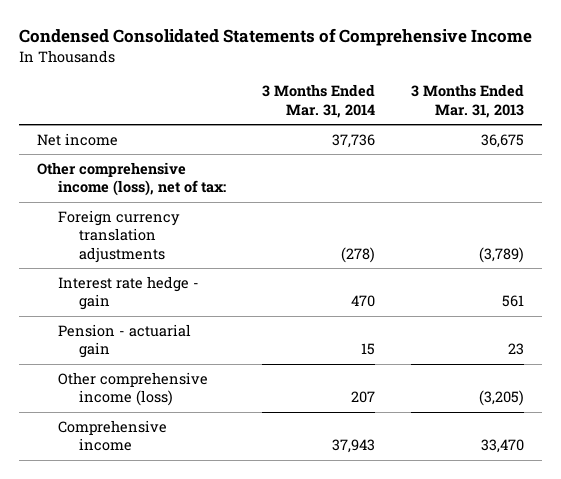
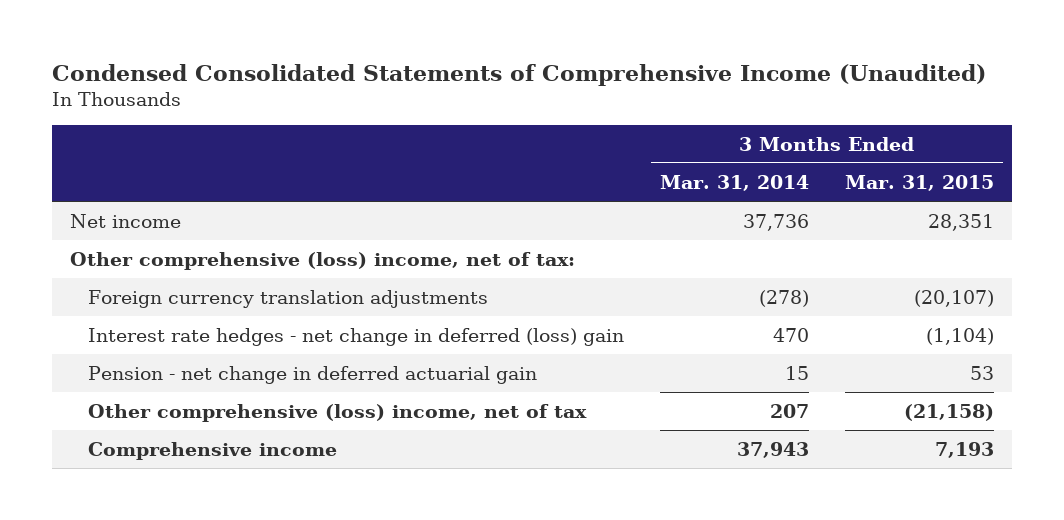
- Condensed Consolidated Statements of Comprehensive Income
+ Condensed Consolidated Statements of Comprehensive Income (Unaudited)
- | 3 Months Ended Mar. 31, 2014 | 3 Months Ended Mar. 31, 2013
+ | 3 Months Ended Mar. 31, 2014 | 3 Months Ended Mar. 31, 2015
- Other comprehensive income (loss), net of tax:
+ Other comprehensive (loss) income, net of tax:
- Interest rate hedge - gain | 470 | 561
- Pension - actuarial gain | 15 | 23
- Other comprehensive income (loss) | 207 | (3,205)
+ Interest rate hedges - net change in deferred (loss) gain | 470 | (1,104)
+ Pension - net change in deferred actuarial gain | 15 | 53
+ Other comprehensive (loss) income, net of tax | 207 | (21,158)

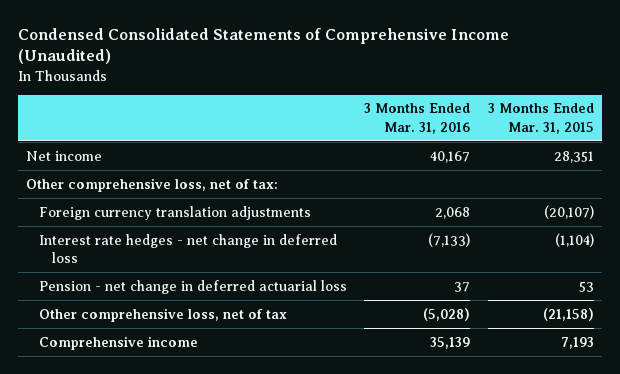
- | 3 Months Ended Mar. 31, 2014 | 3 Months Ended Mar. 31, 2015
+ | 3 Months Ended Mar. 31, 2016 | 3 Months Ended Mar. 31, 2015
- Other comprehensive (loss) income, net of tax:
+ Other comprehensive loss, net of tax:
- Interest rate hedges - net change in deferred (loss) gain | 470 | (1,104)
- Pension - net change in deferred actuarial gain | 15 | 53
- Other comprehensive (loss) income, net of tax | 207 | (21,158)
+ Interest rate hedges - net change in deferred loss | (7,133) | (1,104)
+ Pension - net change in deferred actuarial loss | 37 | 53
+ Other comprehensive loss, net of tax | (5,028) | (21,158)

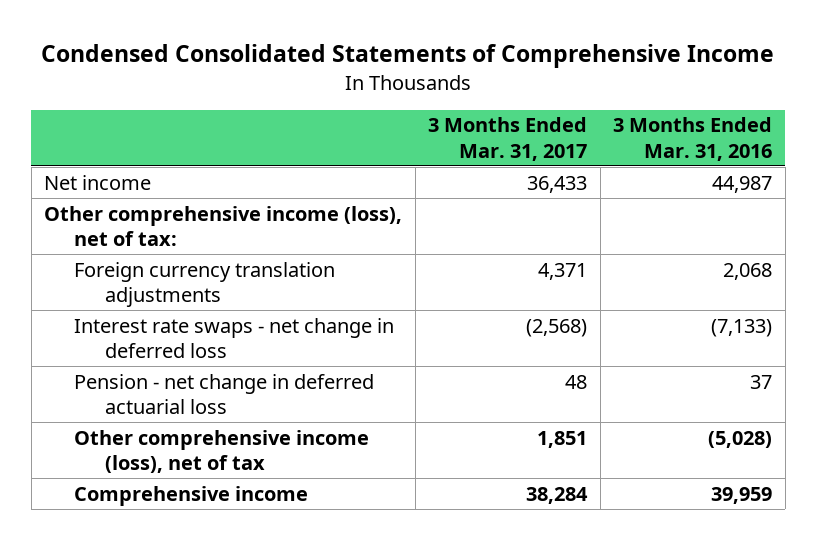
- Condensed Consolidated Statements of Comprehensive Income (Unaudited)
+ Condensed Consolidated Statements of Comprehensive Income
- | 3 Months Ended Mar. 31, 2016 | 3 Months Ended Mar. 31, 2015
+ | 3 Months Ended Mar. 31, 2017 | 3 Months Ended Mar. 31, 2016
- Net income | 40,167 | 28,351
- Other comprehensive loss, net of tax:
+ Net income | 36,433 | 44,987
+ Other comprehensive income (loss), net of tax:
- Interest rate hedges - net change in deferred loss | (7,133) | (1,104)
+ Interest rate swaps - net change in deferred loss | (2,568) | (7,133)
- Other comprehensive loss, net of tax | (5,028) | (21,158)
- Comprehensive income | 35,139 | 7,193
+ Other comprehensive income (loss), net of tax | 1,851 | (5,028)
+ Comprehensive income | 38,284 | 39,959

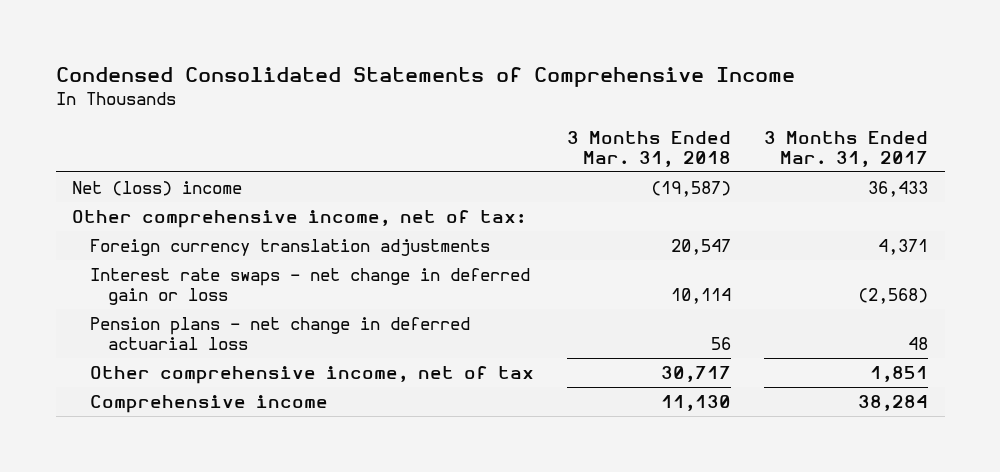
- | 3 Months Ended Mar. 31, 2017 | 3 Months Ended Mar. 31, 2016
+ | 3 Months Ended Mar. 31, 2018 | 3 Months Ended Mar. 31, 2017
- Net income | 36,433 | 44,987
- Other comprehensive income (loss), net of tax:
+ Net (loss) income | (19,587) | 36,433
+ Other comprehensive income, net of tax:
- Interest rate swaps - net change in deferred loss | (2,568) | (7,133)
- Pension - net change in deferred actuarial loss | 48 | 37
- Other comprehensive income (loss), net of tax | 1,851 | (5,028)
+ Interest rate swaps - net change in deferred gain or loss | 10,114 | (2,568)
+ Pension plans - net change in deferred actuarial loss | 56 | 48
+ Other comprehensive income, net of tax | 30,717 | 1,851

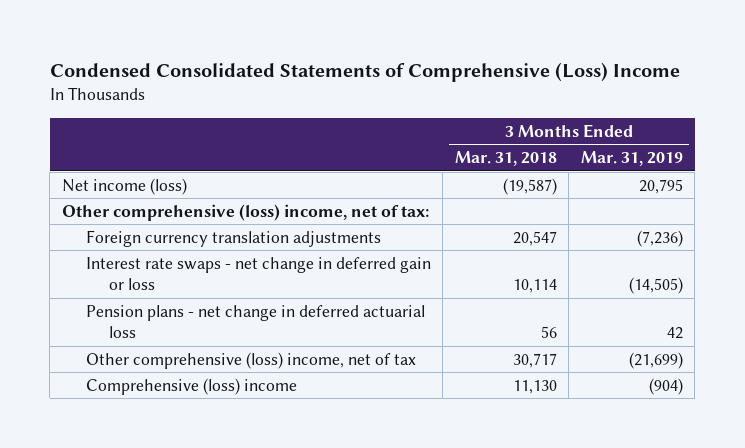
- Condensed Consolidated Statements of Comprehensive Income
+ Condensed Consolidated Statements of Comprehensive (Loss) Income
- | 3 Months Ended Mar. 31, 2018 | 3 Months Ended Mar. 31, 2017
+ | 3 Months Ended Mar. 31, 2018 | 3 Months Ended Mar. 31, 2019
- Net (loss) income | (19,587) | 36,433
- Other comprehensive income, net of tax:
+ Net income (loss) | (19,587) | 20,795
+ Other comprehensive (loss) income, net of tax:
- Other comprehensive income, net of tax | 30,717 | 1,851
- Comprehensive income | 11,130 | 38,284
+ Other comprehensive (loss) income, net of tax | 30,717 | (21,699)
+ Comprehensive (loss) income | 11,130 | (904)

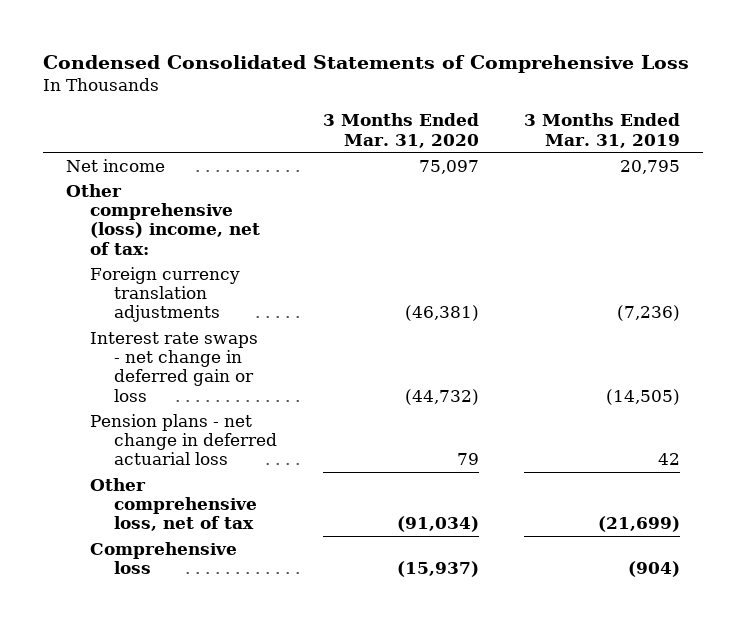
- Condensed Consolidated Statements of Comprehensive (Loss) Income
+ Condensed Consolidated Statements of Comprehensive Loss
- | 3 Months Ended Mar. 31, 2018 | 3 Months Ended Mar. 31, 2019
+ | 3 Months Ended Mar. 31, 2020 | 3 Months Ended Mar. 31, 2019
- Net income (loss) | (19,587) | 20,795
+ Net income | 75,097 | 20,795
- Other comprehensive (loss) income, net of tax | 30,717 | (21,699)
- Comprehensive (loss) income | 11,130 | (904)
+ Other comprehensive loss, net of tax | (91,034) | (21,699)
+ Comprehensive loss | (15,937) | (904)

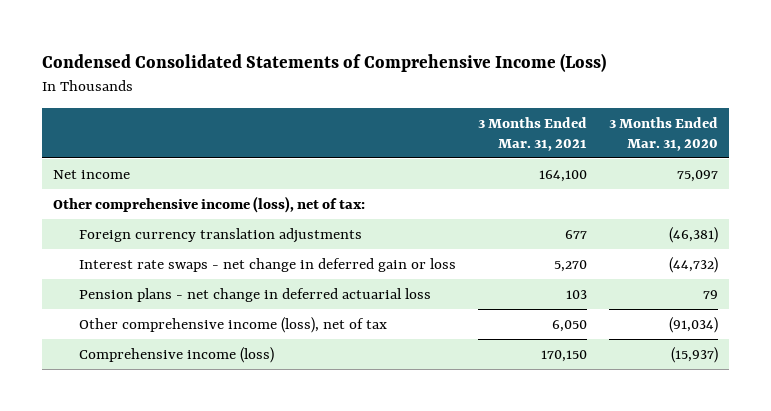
- Condensed Consolidated Statements of Comprehensive Loss
+ Condensed Consolidated Statements of Comprehensive Income (Loss)
- | 3 Months Ended Mar. 31, 2020 | 3 Months Ended Mar. 31, 2019
+ | 3 Months Ended Mar. 31, 2021 | 3 Months Ended Mar. 31, 2020
- Other comprehensive (loss) income, net of tax:
+ Other comprehensive income (loss), net of tax:
- Other comprehensive loss, net of tax | (91,034) | (21,699)
- Comprehensive loss | (15,937) | (904)
+ Other comprehensive income (loss), net of tax | 6,050 | (91,034)
+ Comprehensive income (loss) | 170,150 | (15,937)

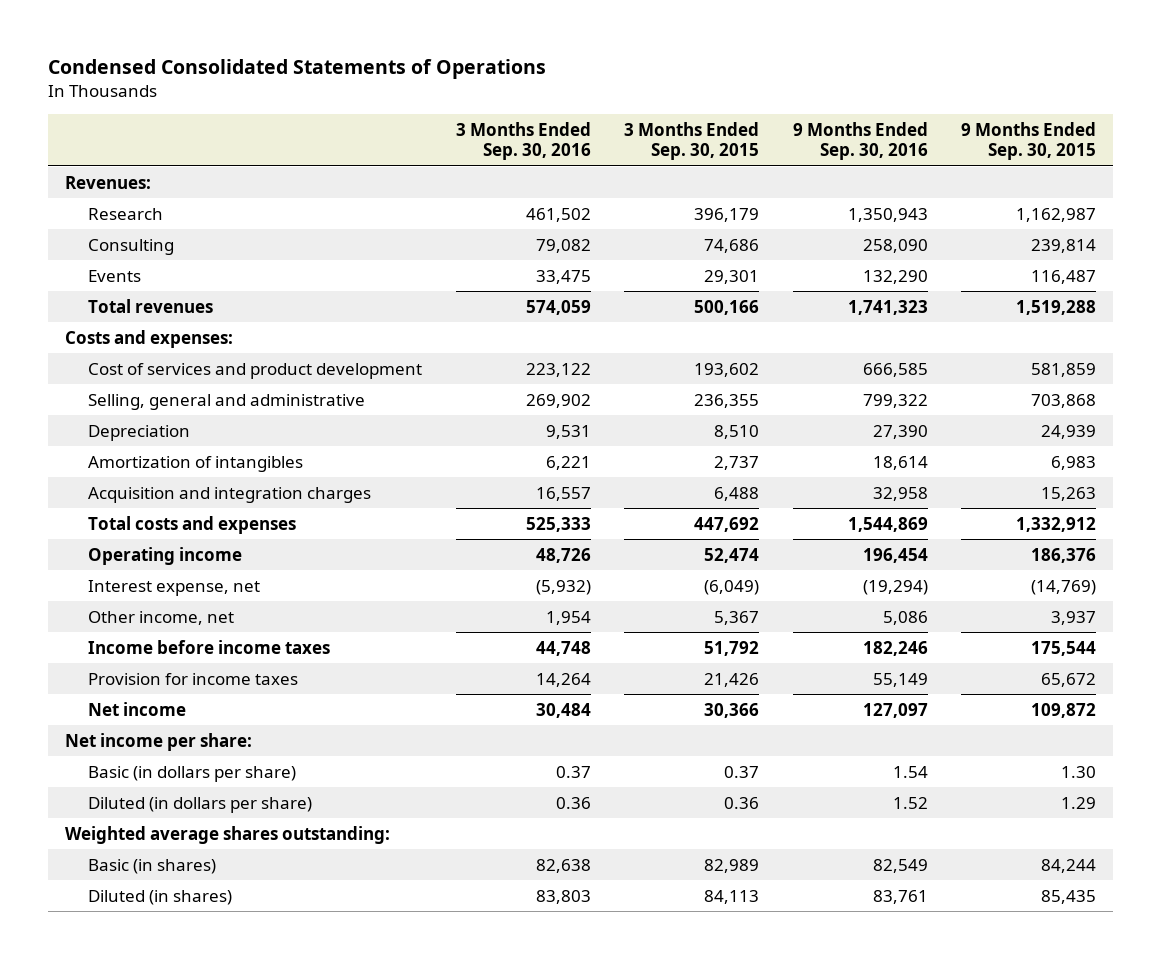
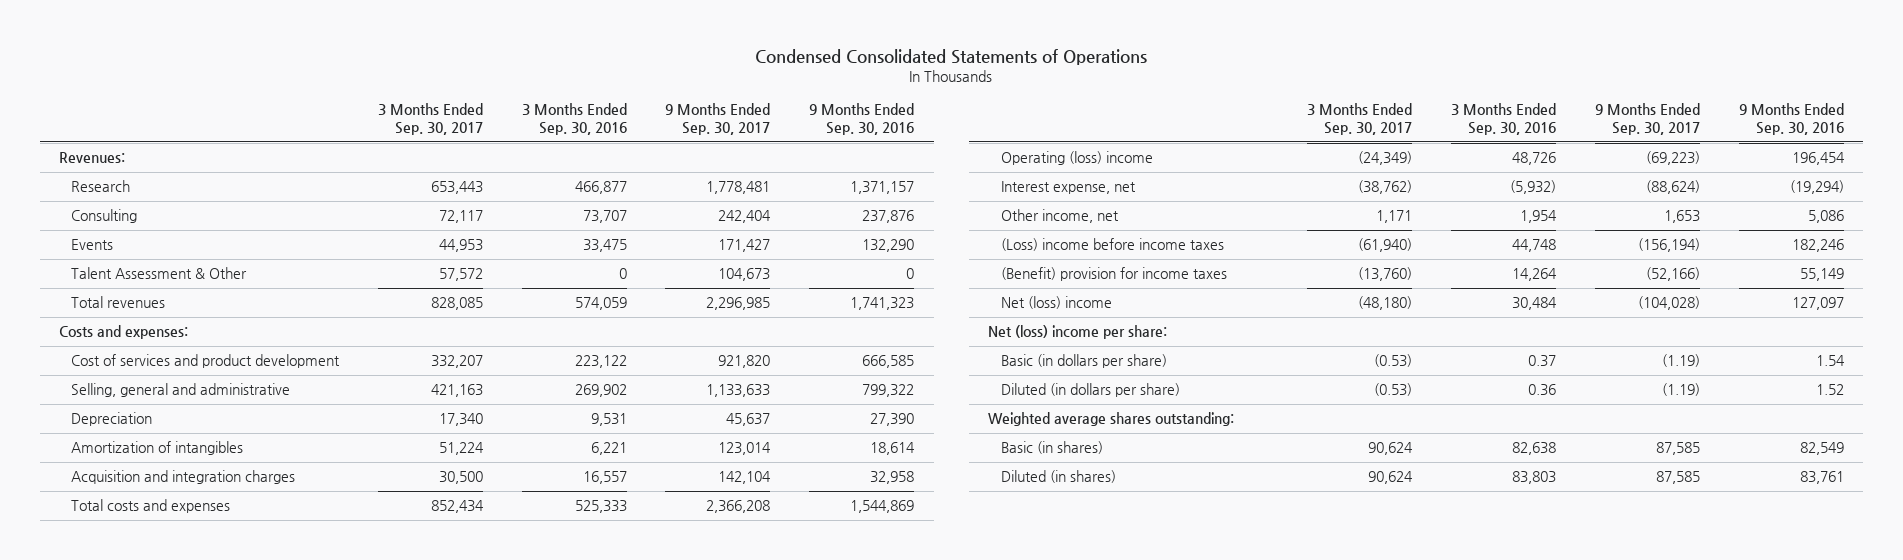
- | 3 Months Ended Sep. 30, 2016 | 3 Months Ended Sep. 30, 2015 | 9 Months Ended Sep. 30, 2016 | 9 Months Ended Sep. 30, 2015
+ | 3 Months Ended Sep. 30, 2017 | 3 Months Ended Sep. 30, 2016 | 9 Months Ended Sep. 30, 2017 | 9 Months Ended Sep. 30, 2016
- Research | 461,502 | 396,179 | 1,350,943 | 1,162,987
- Consulting | 79,082 | 74,686 | 258,090 | 239,814
+ Research | 653,443 | 466,877 | 1,778,481 | 1,371,157
+ Consulting | 72,117 | 73,707 | 242,404 | 237,876
+ Talent Assessment & Other | 57,572 | 0 | 104,673 | 0
- Operating income | 48,726 | 52,474 | 196,454 | 186,376
+ Operating (loss) income | (24,349) | 48,726 | (69,223) | 196,454
- Income before income taxes | 44,748 | 51,792 | 182,246 | 175,544
- Provision for income taxes | 14,264 | 21,426 | 55,149 | 65,672
- Net income | 30,484 | 30,366 | 127,097 | 109,872
- Net income per share:
+ (Loss) income before income taxes | (61,940) | 44,748 | (156,194) | 182,246
+ (Benefit) provision for income taxes | (13,760) | 14,264 | (52,166) | 55,149
+ Net (loss) income | (48,180) | 30,484 | (104,028) | 127,097
+ Net (loss) income per share:

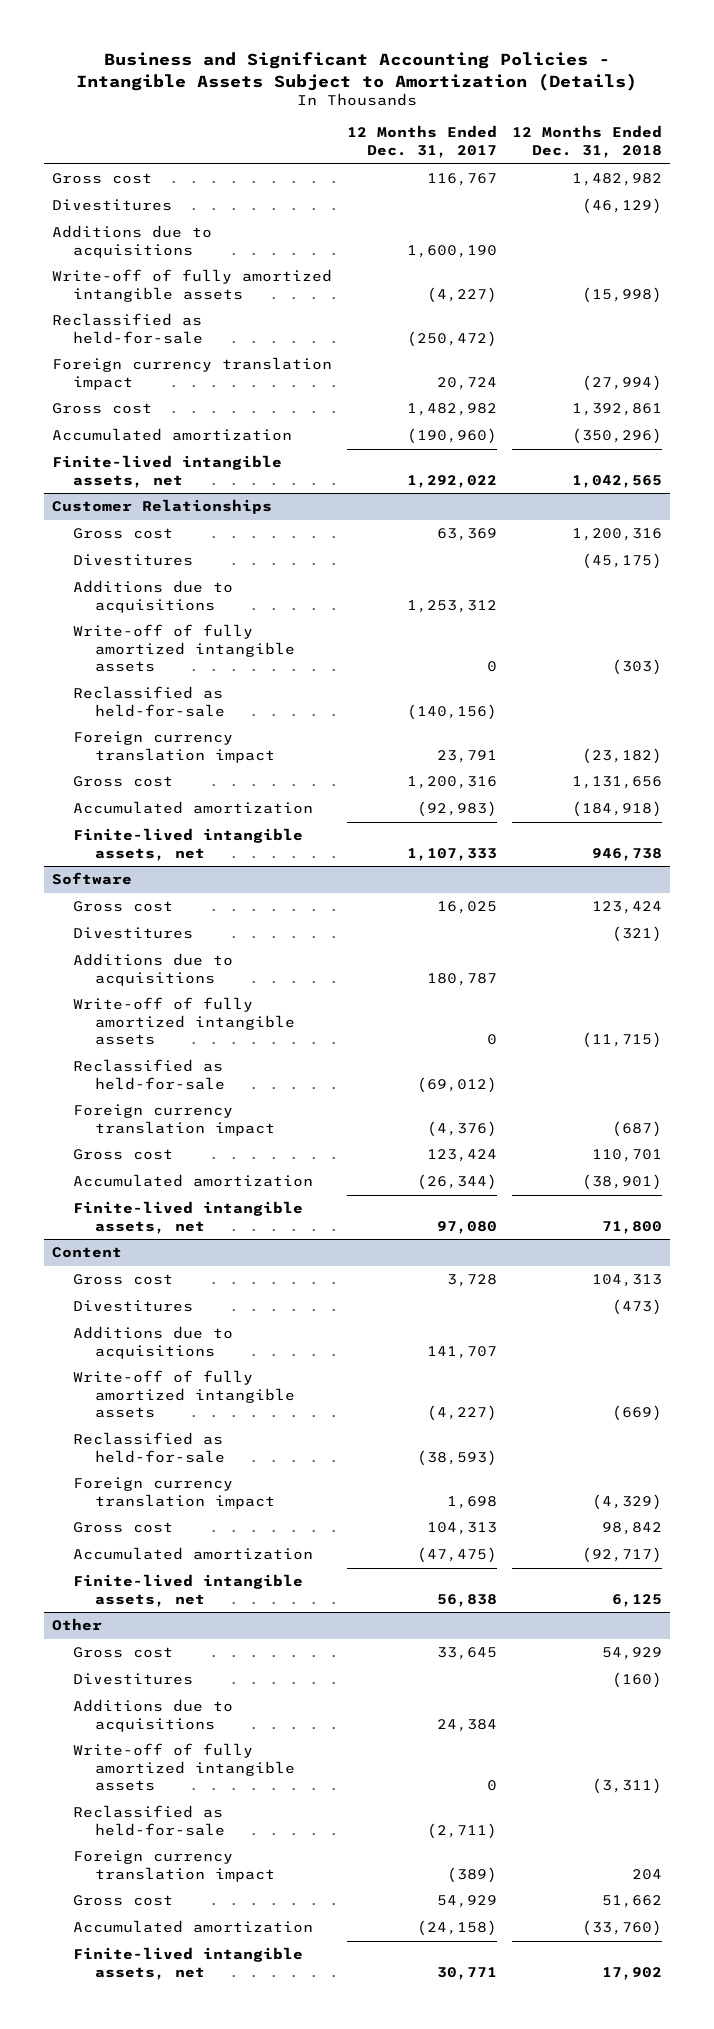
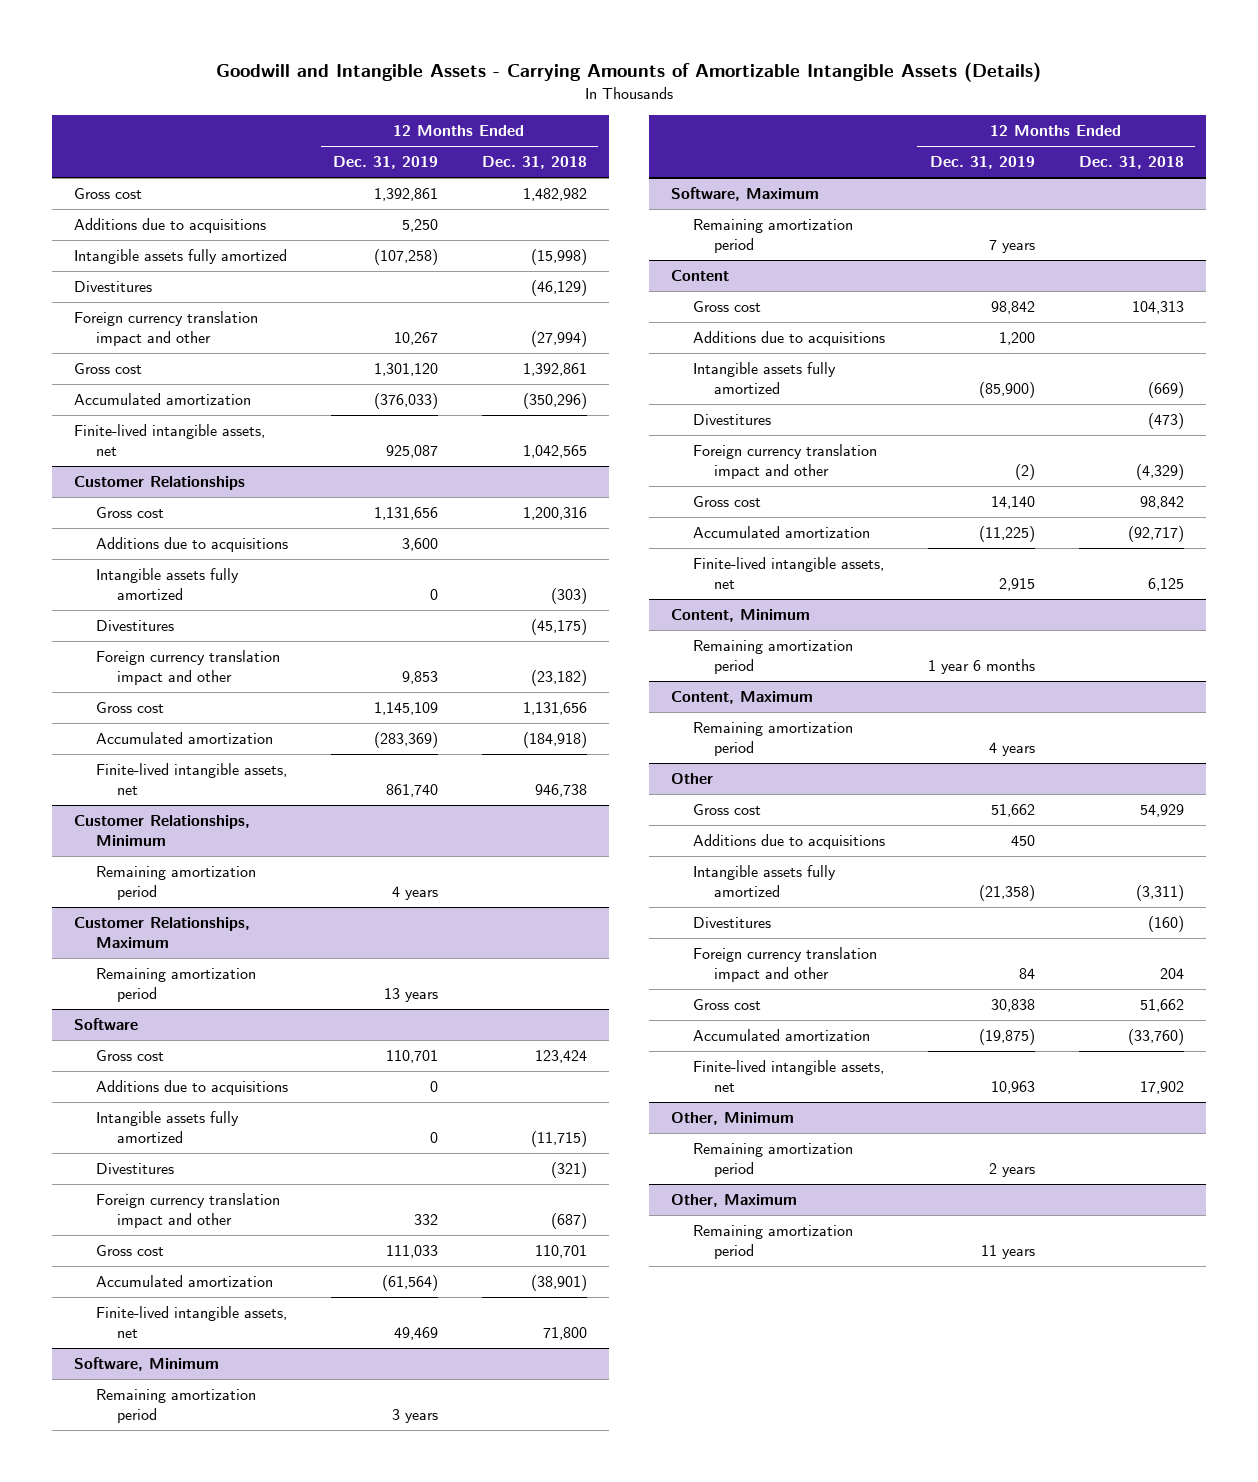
- Business and Significant Accounting Policies - Intangible Assets Subject to Amortization (Details)
+ Goodwill and Intangible Assets - Carrying Amounts of Amortizable Intangible Assets (Details)
- | 12 Months Ended Dec. 31, 2017 | 12 Months Ended Dec. 31, 2018
+ | 12 Months Ended Dec. 31, 2019 | 12 Months Ended Dec. 31, 2018
- Write-off of fully amortized intangible assets | (4,227) | (15,998)
- Reclassified as held-for-sale | (250,472) |
- Foreign currency translation impact | 20,724 | (27,994)
+ Intangible assets fully amortized | (107,258) | (15,998)
moved down: Divestitures | | (46,129)
+ Foreign currency translation impact and other | 10,267 | (27,994)
@ Customer Relationships
- Write-off of fully amortized intangible assets | 0 | (303)
- Reclassified as held-for-sale | (140,156) |
- Foreign currency translation impact | 23,791 | (23,182)
+ Intangible assets fully amortized | 0 | (303)
moved down: Divestitures | | (45,175)
+ Foreign currency translation impact and other | 9,853 | (23,182)
+ Customer Relationships, Minimum
+ Remaining amortization period | 4 years |
+ Customer Relationships, Maximum
+ Remaining amortization period | 13 years |
@ Software
- Write-off of fully amortized intangible assets | 0 | (11,715)
- Reclassified as held-for-sale | (69,012) |
- Foreign currency translation impact | (4,376) | (687)
+ Intangible assets fully amortized | 0 | (11,715)
moved down: Divestitures | | (321)
+ Foreign currency translation impact and other | 332 | (687)
+ Software, Minimum
+ Remaining amortization period | 3 years |
+ Software, Maximum
+ Remaining amortization period | 7 years |
@ Content
- Write-off of fully amortized intangible assets | (4,227) | (669)
- Reclassified as held-for-sale | (38,593) |
- Foreign currency translation impact | 1,698 | (4,329)
+ Intangible assets fully amortized | (85,900) | (669)
moved down: Divestitures | | (473)
+ Foreign currency translation impact and other | (2) | (4,329)
+ Content, Minimum
+ Remaining amortization period | 1 year 6 months |
+ Content, Maximum
+ Remaining amortization period | 4 years |
@ Other
- Write-off of fully amortized intangible assets | 0 | (3,311)
- Reclassified as held-for-sale | (2,711) |
- Foreign currency translation impact | (389) | 204
+ Intangible assets fully amortized | (21,358) | (3,311)
moved down: Divestitures | | (160)
+ Foreign currency translation impact and other | 84 | 204
+ Other, Minimum
+ Remaining amortization period | 2 years |
+ Other, Maximum
+ Remaining amortization period | 11 years |

